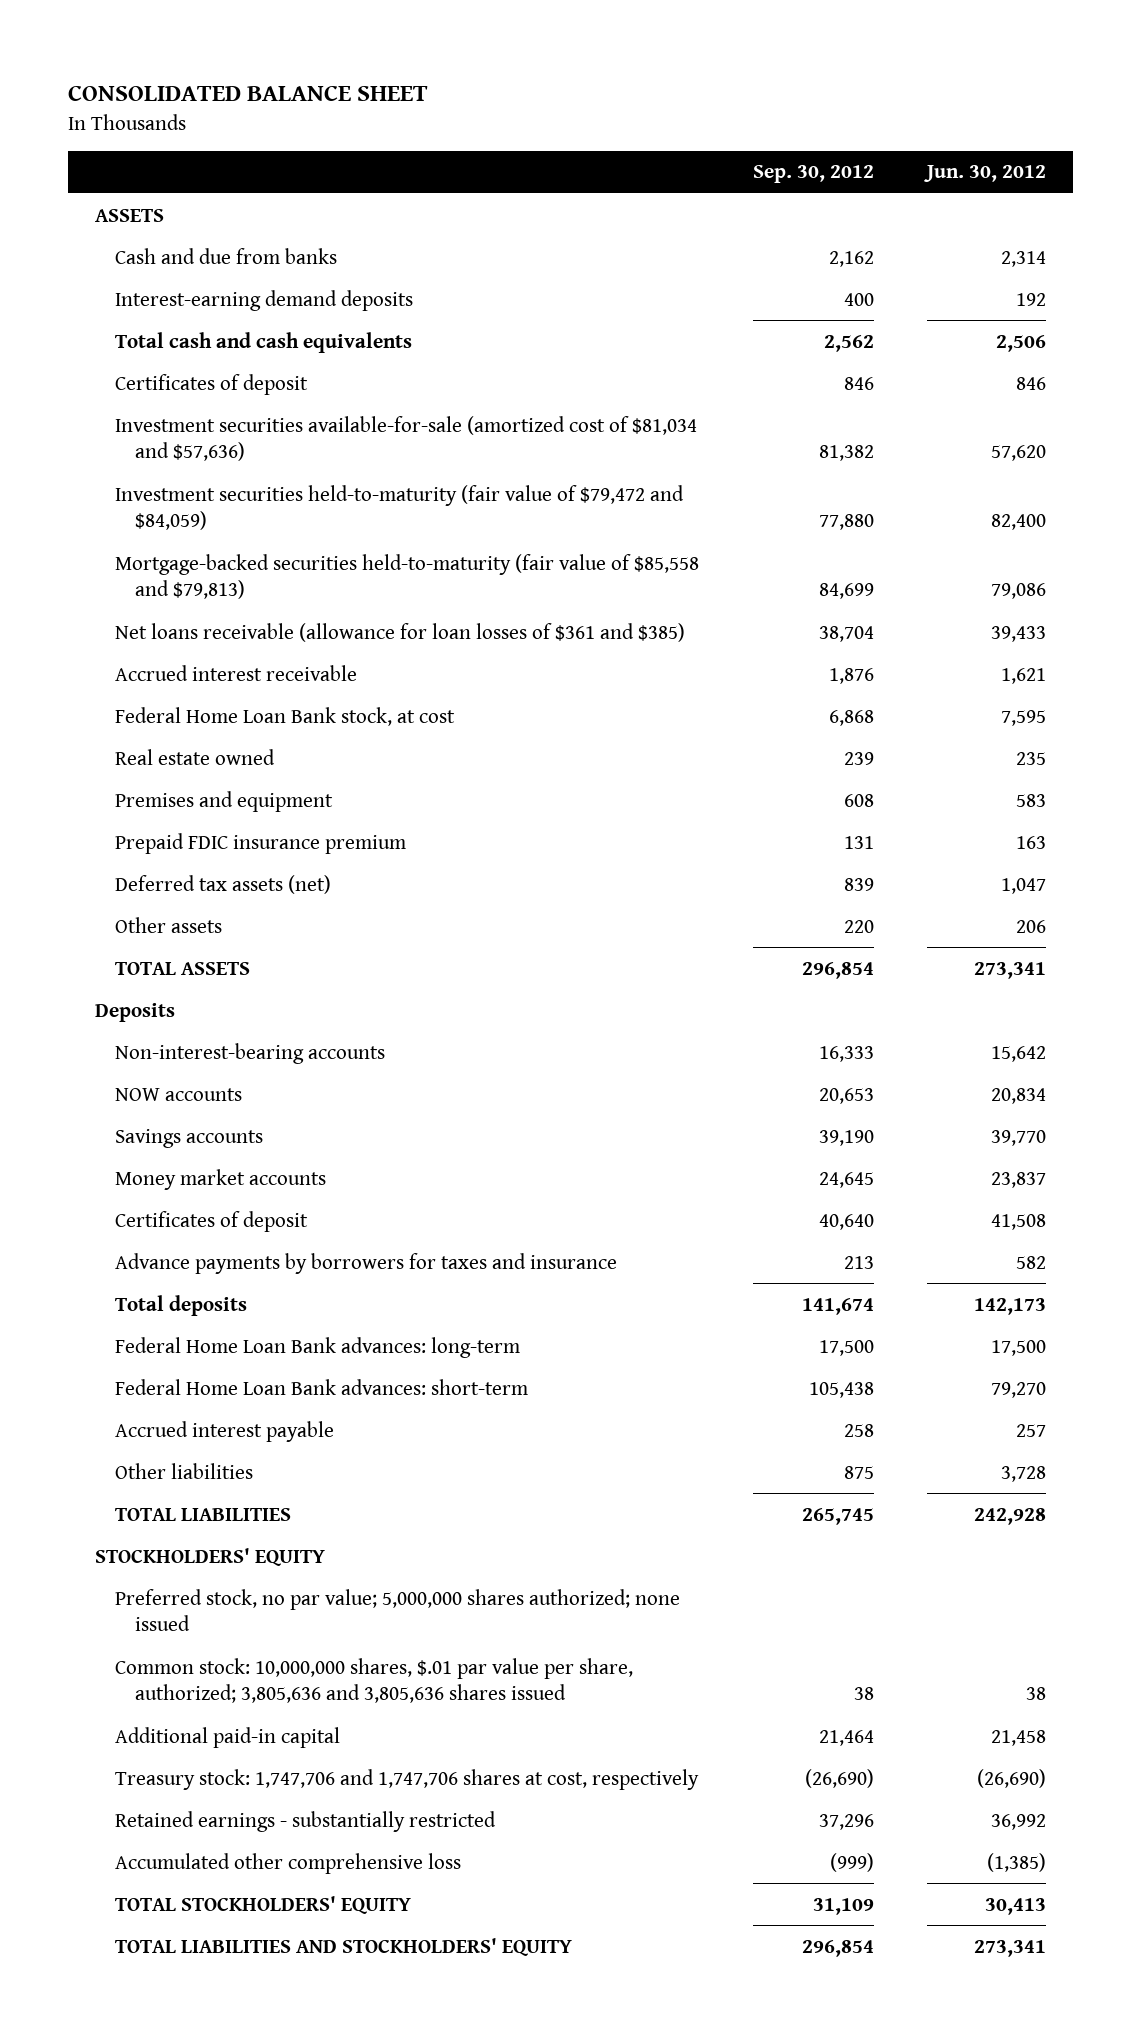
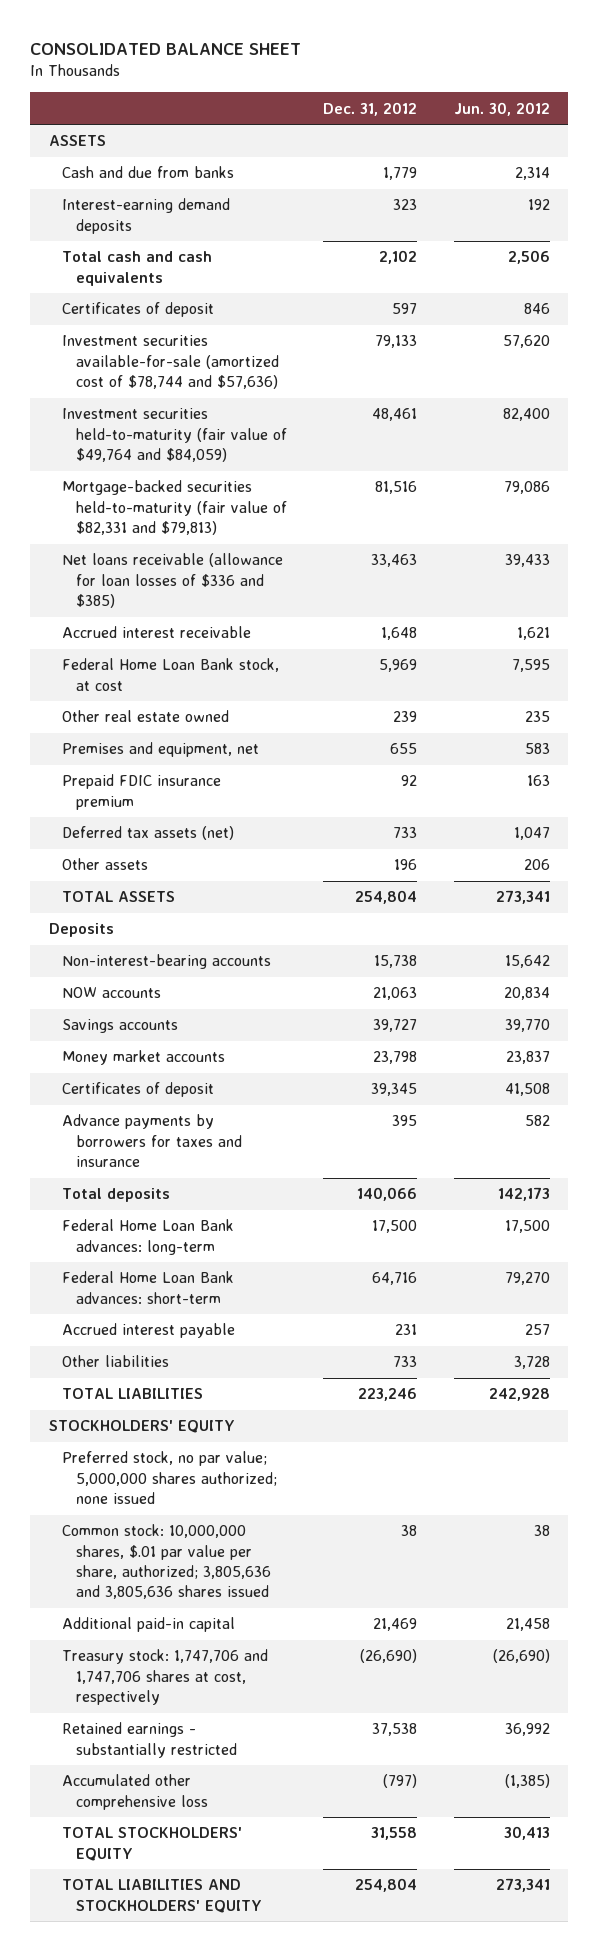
- | Sep. 30, 2012 | Jun. 30, 2012
+ | Dec. 31, 2012 | Jun. 30, 2012
- Investment securities available-for-sale (amortized cost of $81,034 and $57,636) | 81,382 | 57,620
- Investment securities held-to-maturity (fair value of $79,472 and $84,059) | 77,880 | 82,400
- Mortgage-backed securities held-to-maturity (fair value of $85,558 and $79,813) | 84,699 | 79,086
- Net loans receivable (allowance for loan losses of $361 and $385) | 38,704 | 39,433
+ Investment securities available-for-sale (amortized cost of $78,744 and $57,636) | 79,133 | 57,620
+ Investment securities held-to-maturity (fair value of $49,764 and $84,059) | 48,461 | 82,400
+ Mortgage-backed securities held-to-maturity (fair value of $82,331 and $79,813) | 81,516 | 79,086
+ Net loans receivable (allowance for loan losses of $336 and $385) | 33,463 | 39,433
- Real estate owned | 239 | 235
- Premises and equipment | 608 | 583
+ Other real estate owned | 239 | 235
+ Premises and equipment, net | 655 | 583

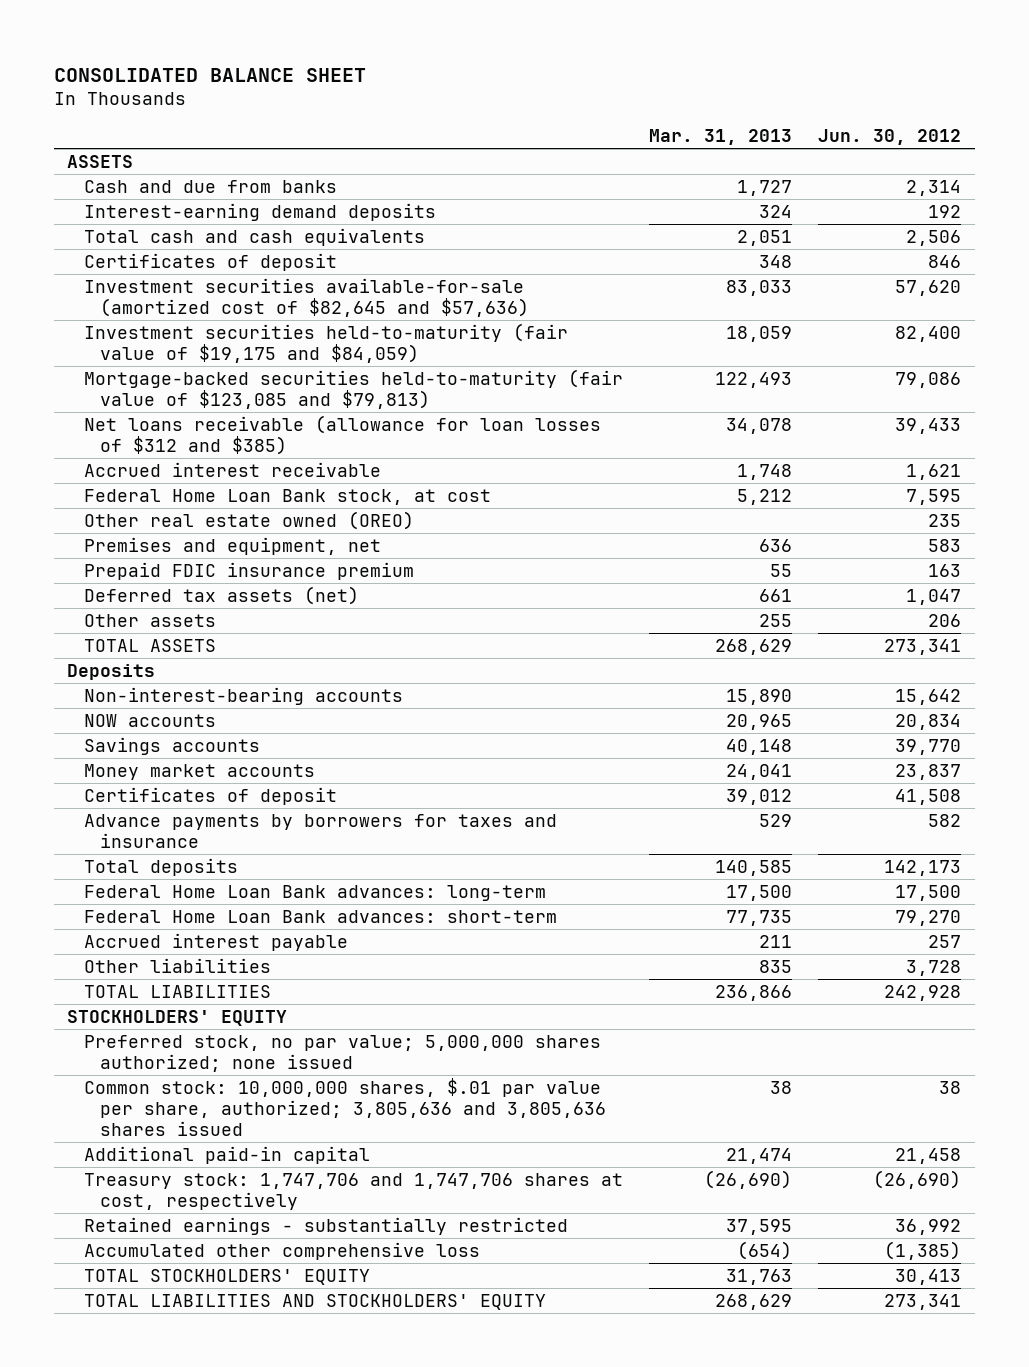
- | Dec. 31, 2012 | Jun. 30, 2012
+ | Mar. 31, 2013 | Jun. 30, 2012
- Investment securities available-for-sale (amortized cost of $78,744 and $57,636) | 79,133 | 57,620
- Investment securities held-to-maturity (fair value of $49,764 and $84,059) | 48,461 | 82,400
- Mortgage-backed securities held-to-maturity (fair value of $82,331 and $79,813) | 81,516 | 79,086
- Net loans receivable (allowance for loan losses of $336 and $385) | 33,463 | 39,433
+ Investment securities available-for-sale (amortized cost of $82,645 and $57,636) | 83,033 | 57,620
+ Investment securities held-to-maturity (fair value of $19,175 and $84,059) | 18,059 | 82,400
+ Mortgage-backed securities held-to-maturity (fair value of $123,085 and $79,813) | 122,493 | 79,086
+ Net loans receivable (allowance for loan losses of $312 and $385) | 34,078 | 39,433
- Other real estate owned | 239 | 235
+ Other real estate owned (OREO) | | 235

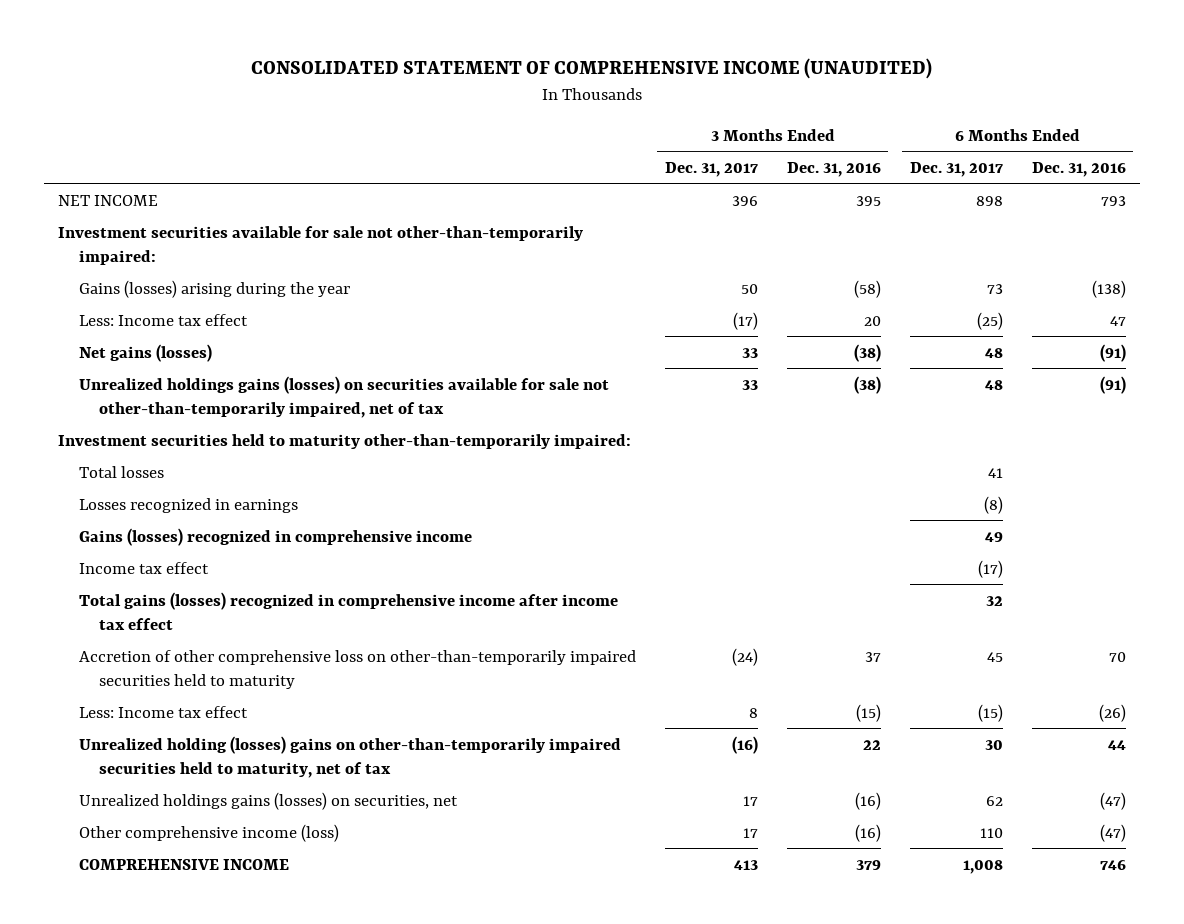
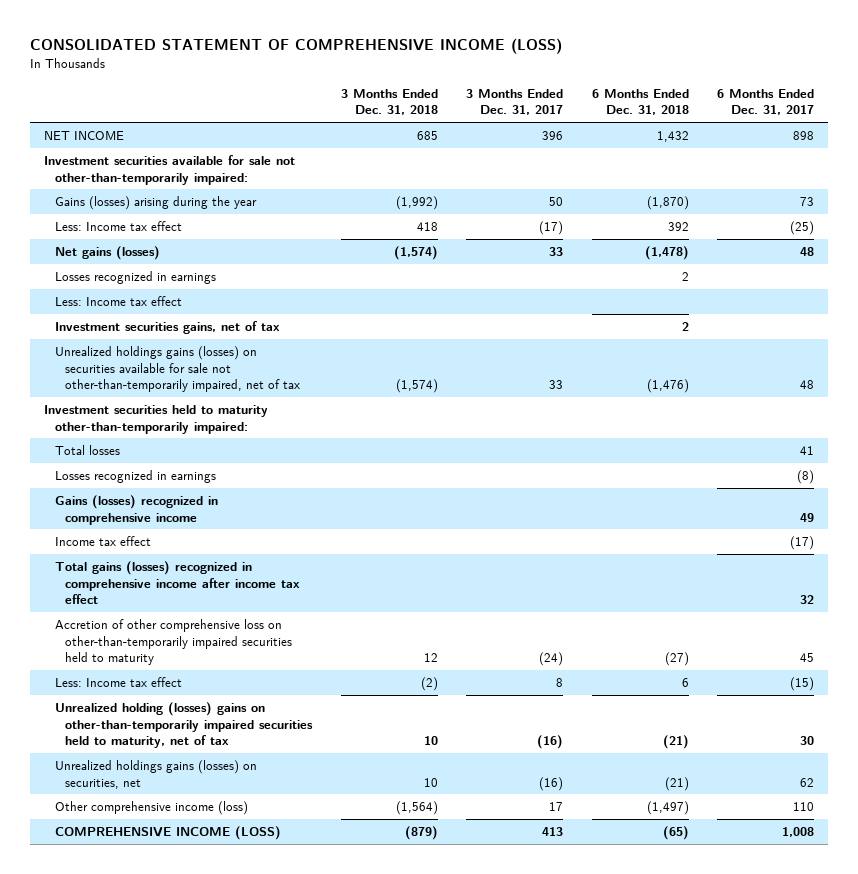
- CONSOLIDATED STATEMENT OF COMPREHENSIVE INCOME (UNAUDITED)
+ CONSOLIDATED STATEMENT OF COMPREHENSIVE INCOME (LOSS)
- | 3 Months Ended Dec. 31, 2017 | 3 Months Ended Dec. 31, 2016 | 6 Months Ended Dec. 31, 2017 | 6 Months Ended Dec. 31, 2016
+ | 3 Months Ended Dec. 31, 2018 | 3 Months Ended Dec. 31, 2017 | 6 Months Ended Dec. 31, 2018 | 6 Months Ended Dec. 31, 2017
+ Losses recognized in earnings | | | 2 |
+ Less: Income tax effect
+ Investment securities gains, net of tax | | | 2 |
- Unrealized holdings gains (losses) on securities, net | 17 | (16) | 62 | (47)
+ Unrealized holdings gains (losses) on securities, net | 10 | (16) | (21) | 62
- COMPREHENSIVE INCOME | 413 | 379 | 1,008 | 746
+ COMPREHENSIVE INCOME (LOSS) | (879) | 413 | (65) | 1,008

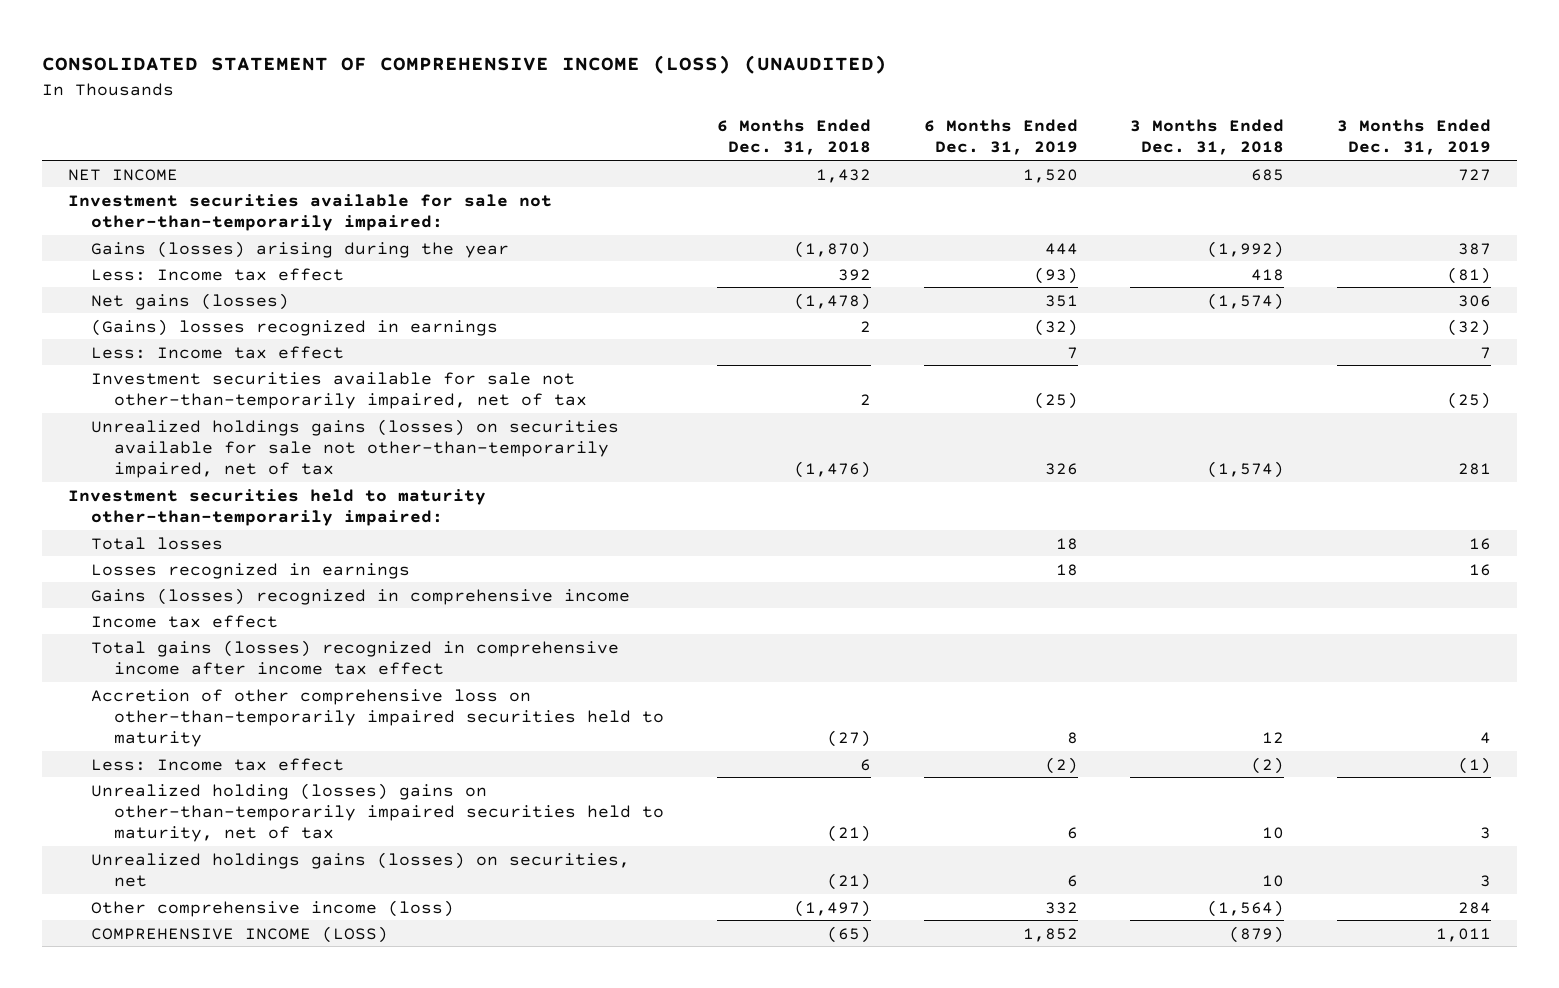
- CONSOLIDATED STATEMENT OF COMPREHENSIVE INCOME (LOSS)
+ CONSOLIDATED STATEMENT OF COMPREHENSIVE INCOME (LOSS) (UNAUDITED)
- | 3 Months Ended Dec. 31, 2018 | 3 Months Ended Dec. 31, 2017 | 6 Months Ended Dec. 31, 2018 | 6 Months Ended Dec. 31, 2017
+ | 6 Months Ended Dec. 31, 2018 | 6 Months Ended Dec. 31, 2019 | 3 Months Ended Dec. 31, 2018 | 3 Months Ended Dec. 31, 2019
- Losses recognized in earnings | | | 2 |
+ (Gains) losses recognized in earnings | 2 | (32) | | (32)
- Investment securities gains, net of tax | | | 2 |
+ Investment securities available for sale not other-than-temporarily impaired, net of tax | 2 | (25) | | (25)

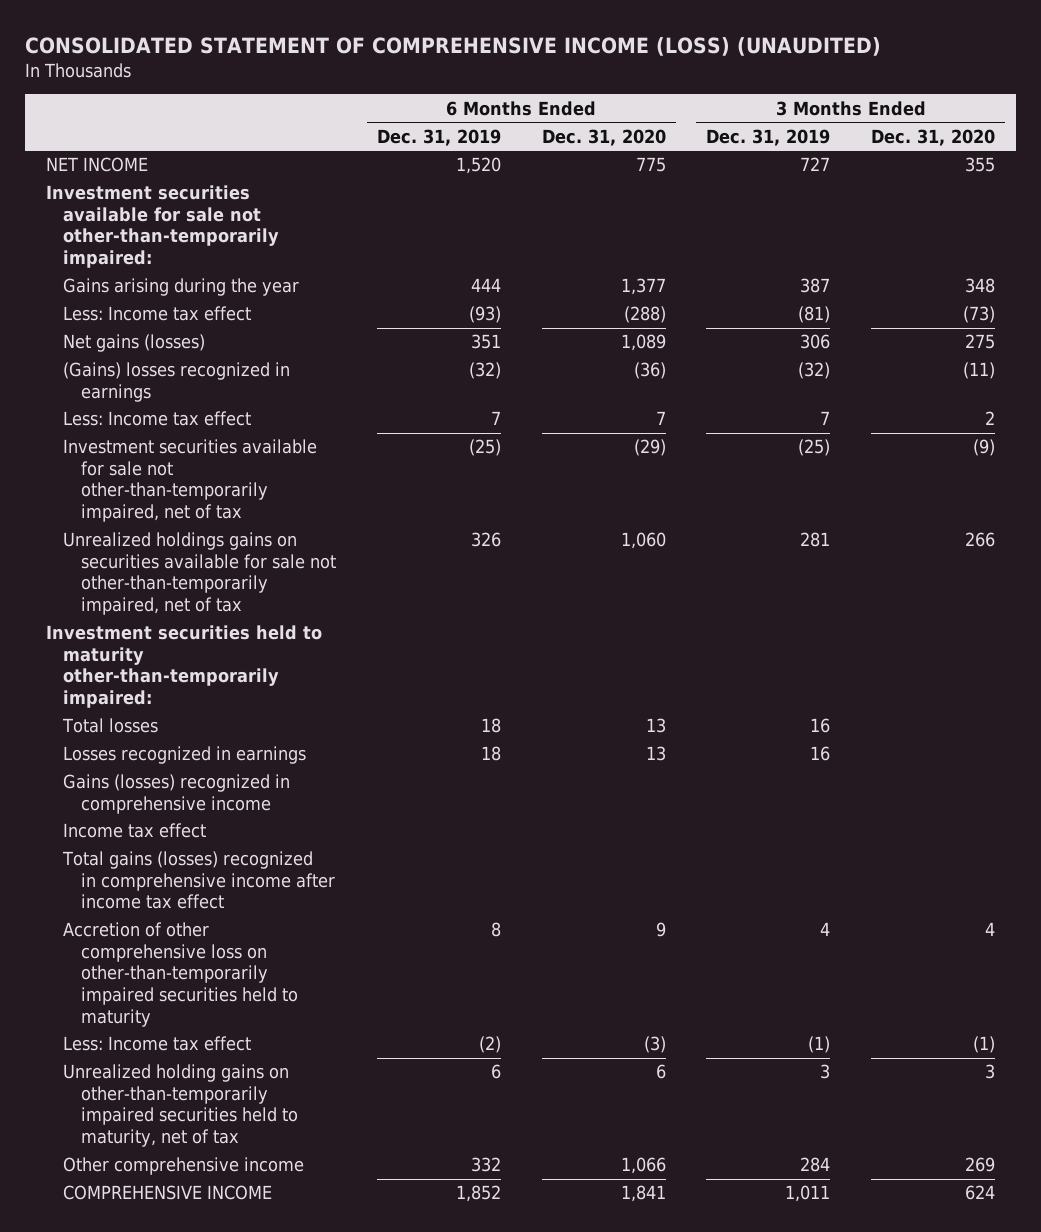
- | 6 Months Ended Dec. 31, 2018 | 6 Months Ended Dec. 31, 2019 | 3 Months Ended Dec. 31, 2018 | 3 Months Ended Dec. 31, 2019
+ | 6 Months Ended Dec. 31, 2019 | 6 Months Ended Dec. 31, 2020 | 3 Months Ended Dec. 31, 2019 | 3 Months Ended Dec. 31, 2020
- Gains (losses) arising during the year | (1,870) | 444 | (1,992) | 387
+ Gains arising during the year | 444 | 1,377 | 387 | 348
- Unrealized holdings gains (losses) on securities available for sale not other-than-temporarily impaired, net of tax | (1,476) | 326 | (1,574) | 281
+ Unrealized holdings gains on securities available for sale not other-than-temporarily impaired, net of tax | 326 | 1,060 | 281 | 266
- Unrealized holding (losses) gains on other-than-temporarily impaired securities held to maturity, net of tax | (21) | 6 | 10 | 3
- Unrealized holdings gains (losses) on securities, net | (21) | 6 | 10 | 3
- Other comprehensive income (loss) | (1,497) | 332 | (1,564) | 284
- COMPREHENSIVE INCOME (LOSS) | (65) | 1,852 | (879) | 1,011
+ Unrealized holding gains on other-than-temporarily impaired securities held to maturity, net of tax | 6 | 6 | 3 | 3
+ Other comprehensive income | 332 | 1,066 | 284 | 269
+ COMPREHENSIVE INCOME | 1,852 | 1,841 | 1,011 | 624

